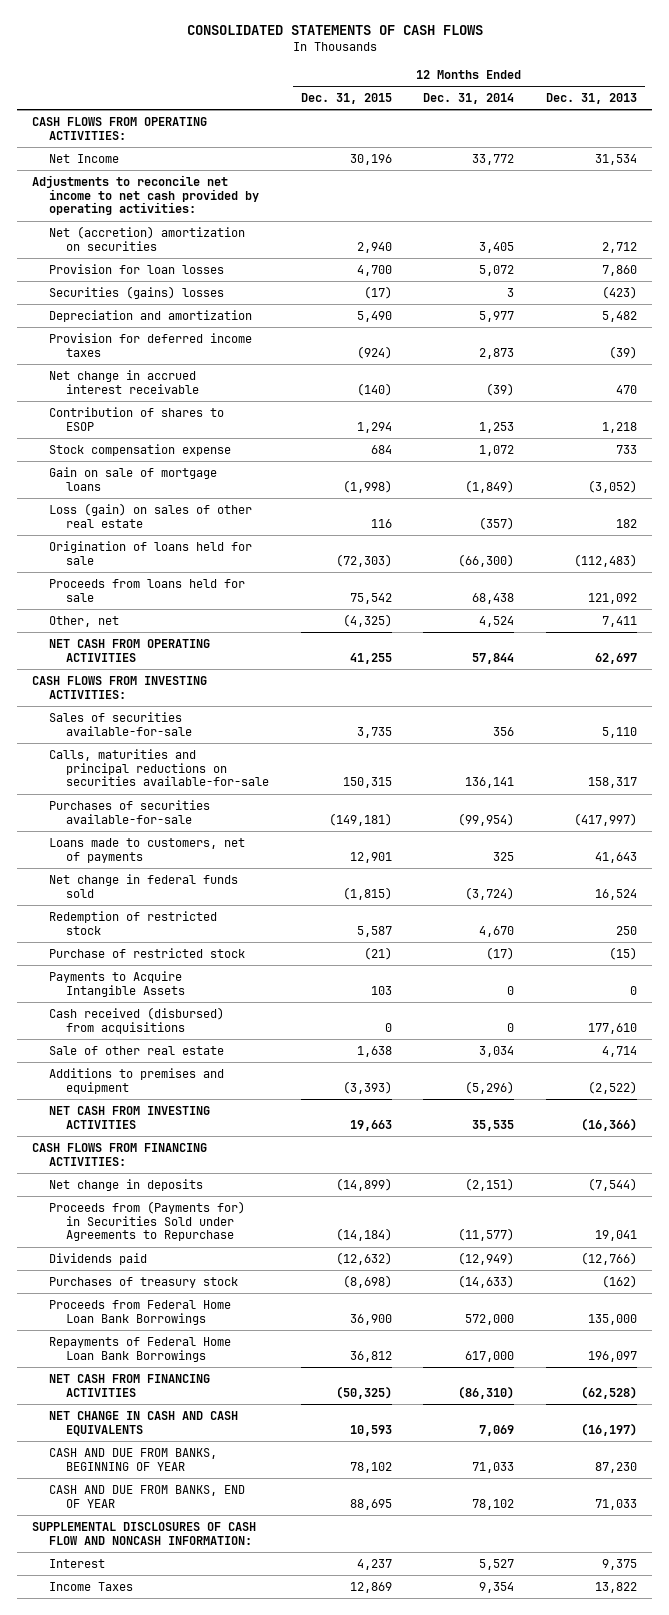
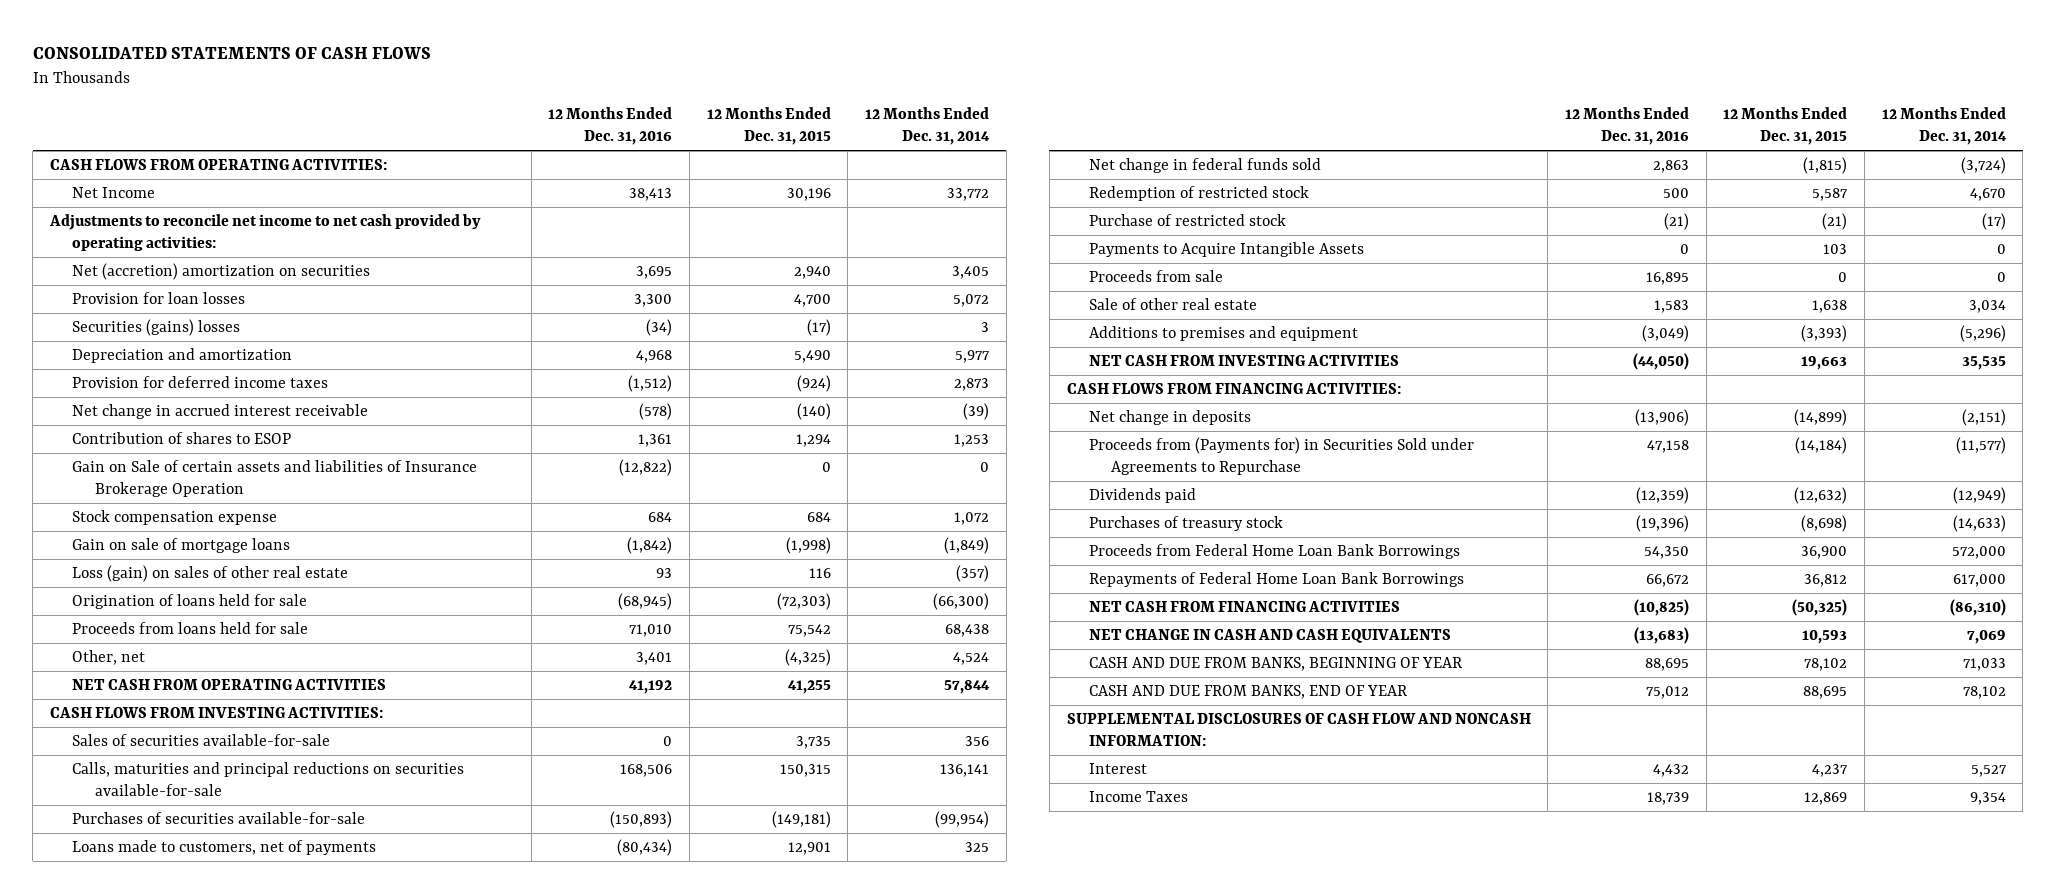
- | 12 Months Ended Dec. 31, 2015 | 12 Months Ended Dec. 31, 2014 | 12 Months Ended Dec. 31, 2013
+ | 12 Months Ended Dec. 31, 2016 | 12 Months Ended Dec. 31, 2015 | 12 Months Ended Dec. 31, 2014
+ Gain on Sale of certain assets and liabilities of Insurance Brokerage Operation | (12,822) | 0 | 0
- Cash received (disbursed) from acquisitions | 0 | 0 | 177,610
+ Proceeds from sale | 16,895 | 0 | 0

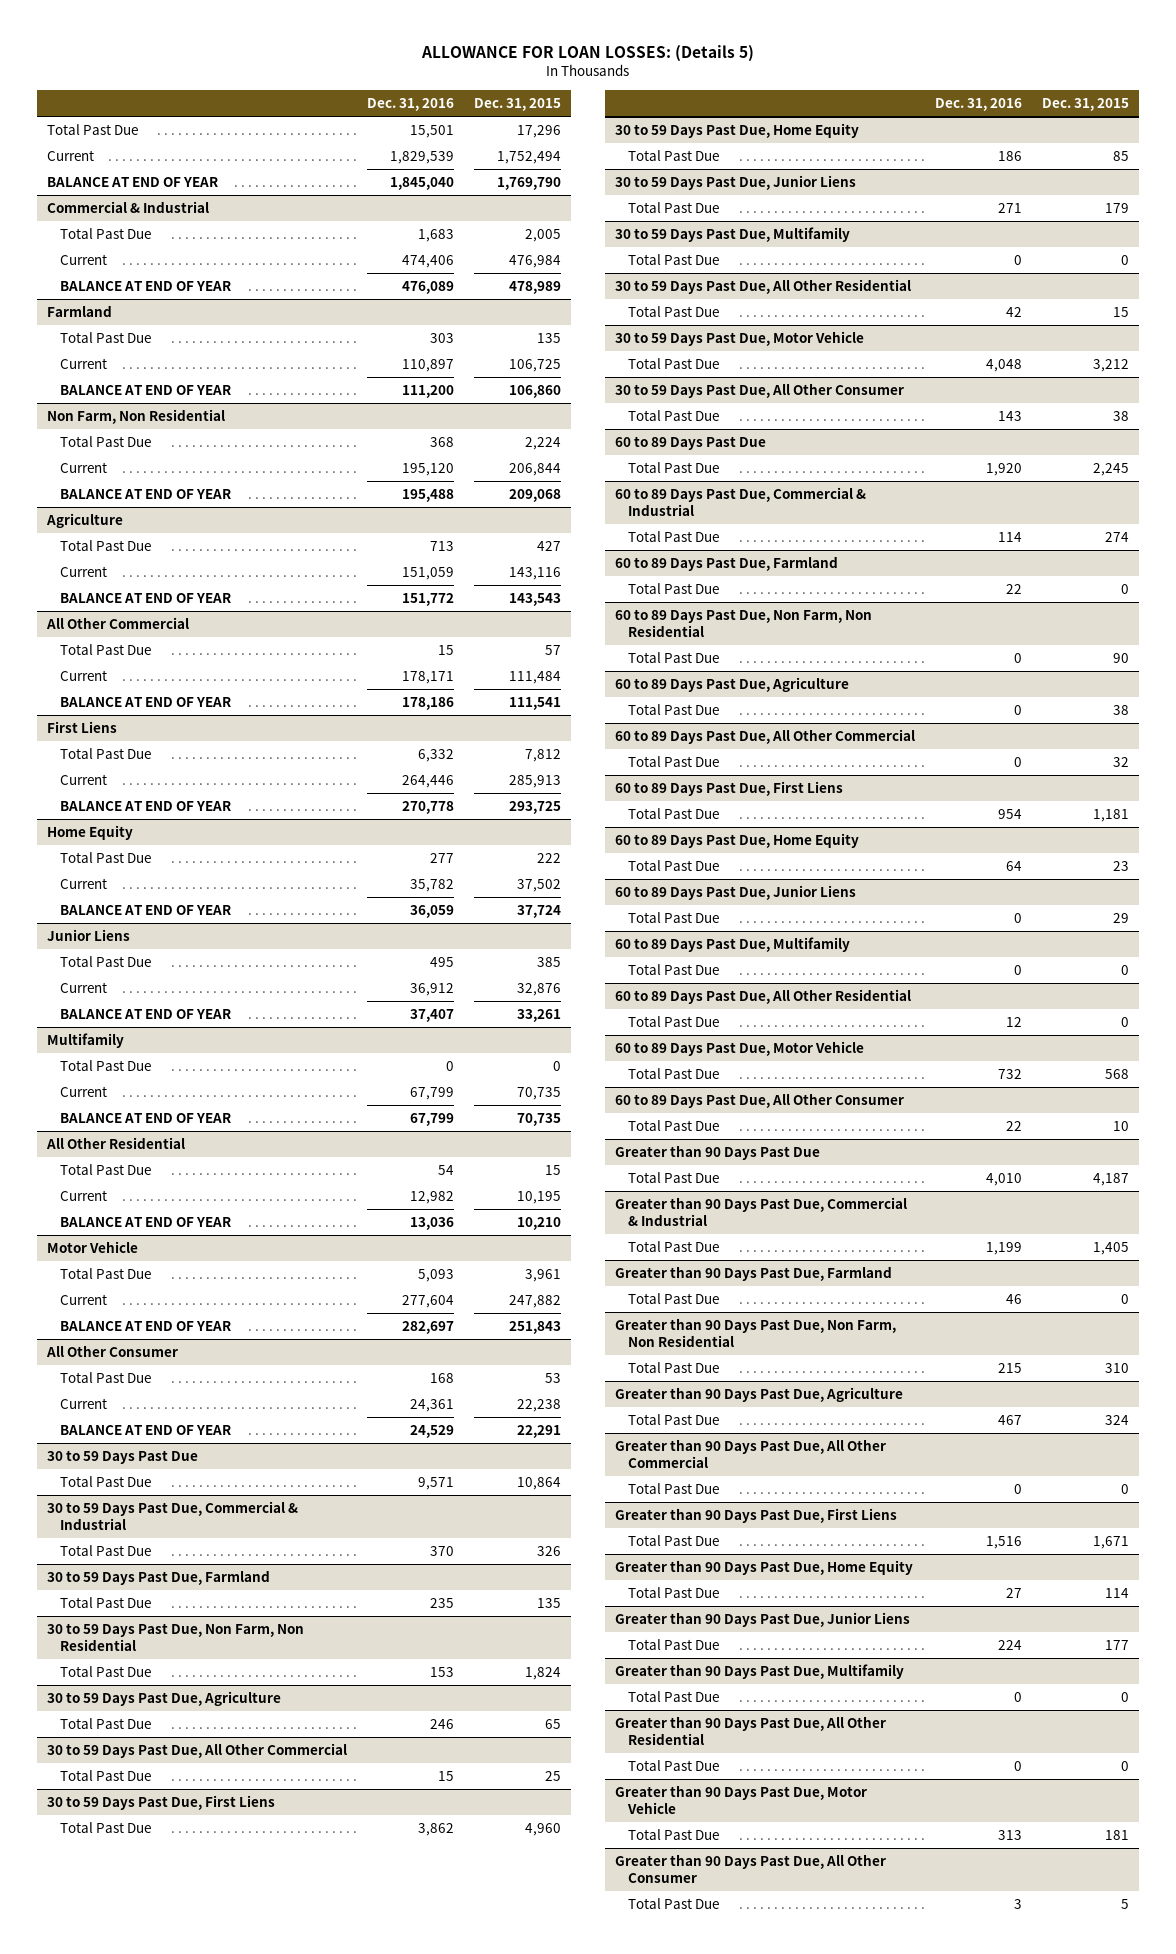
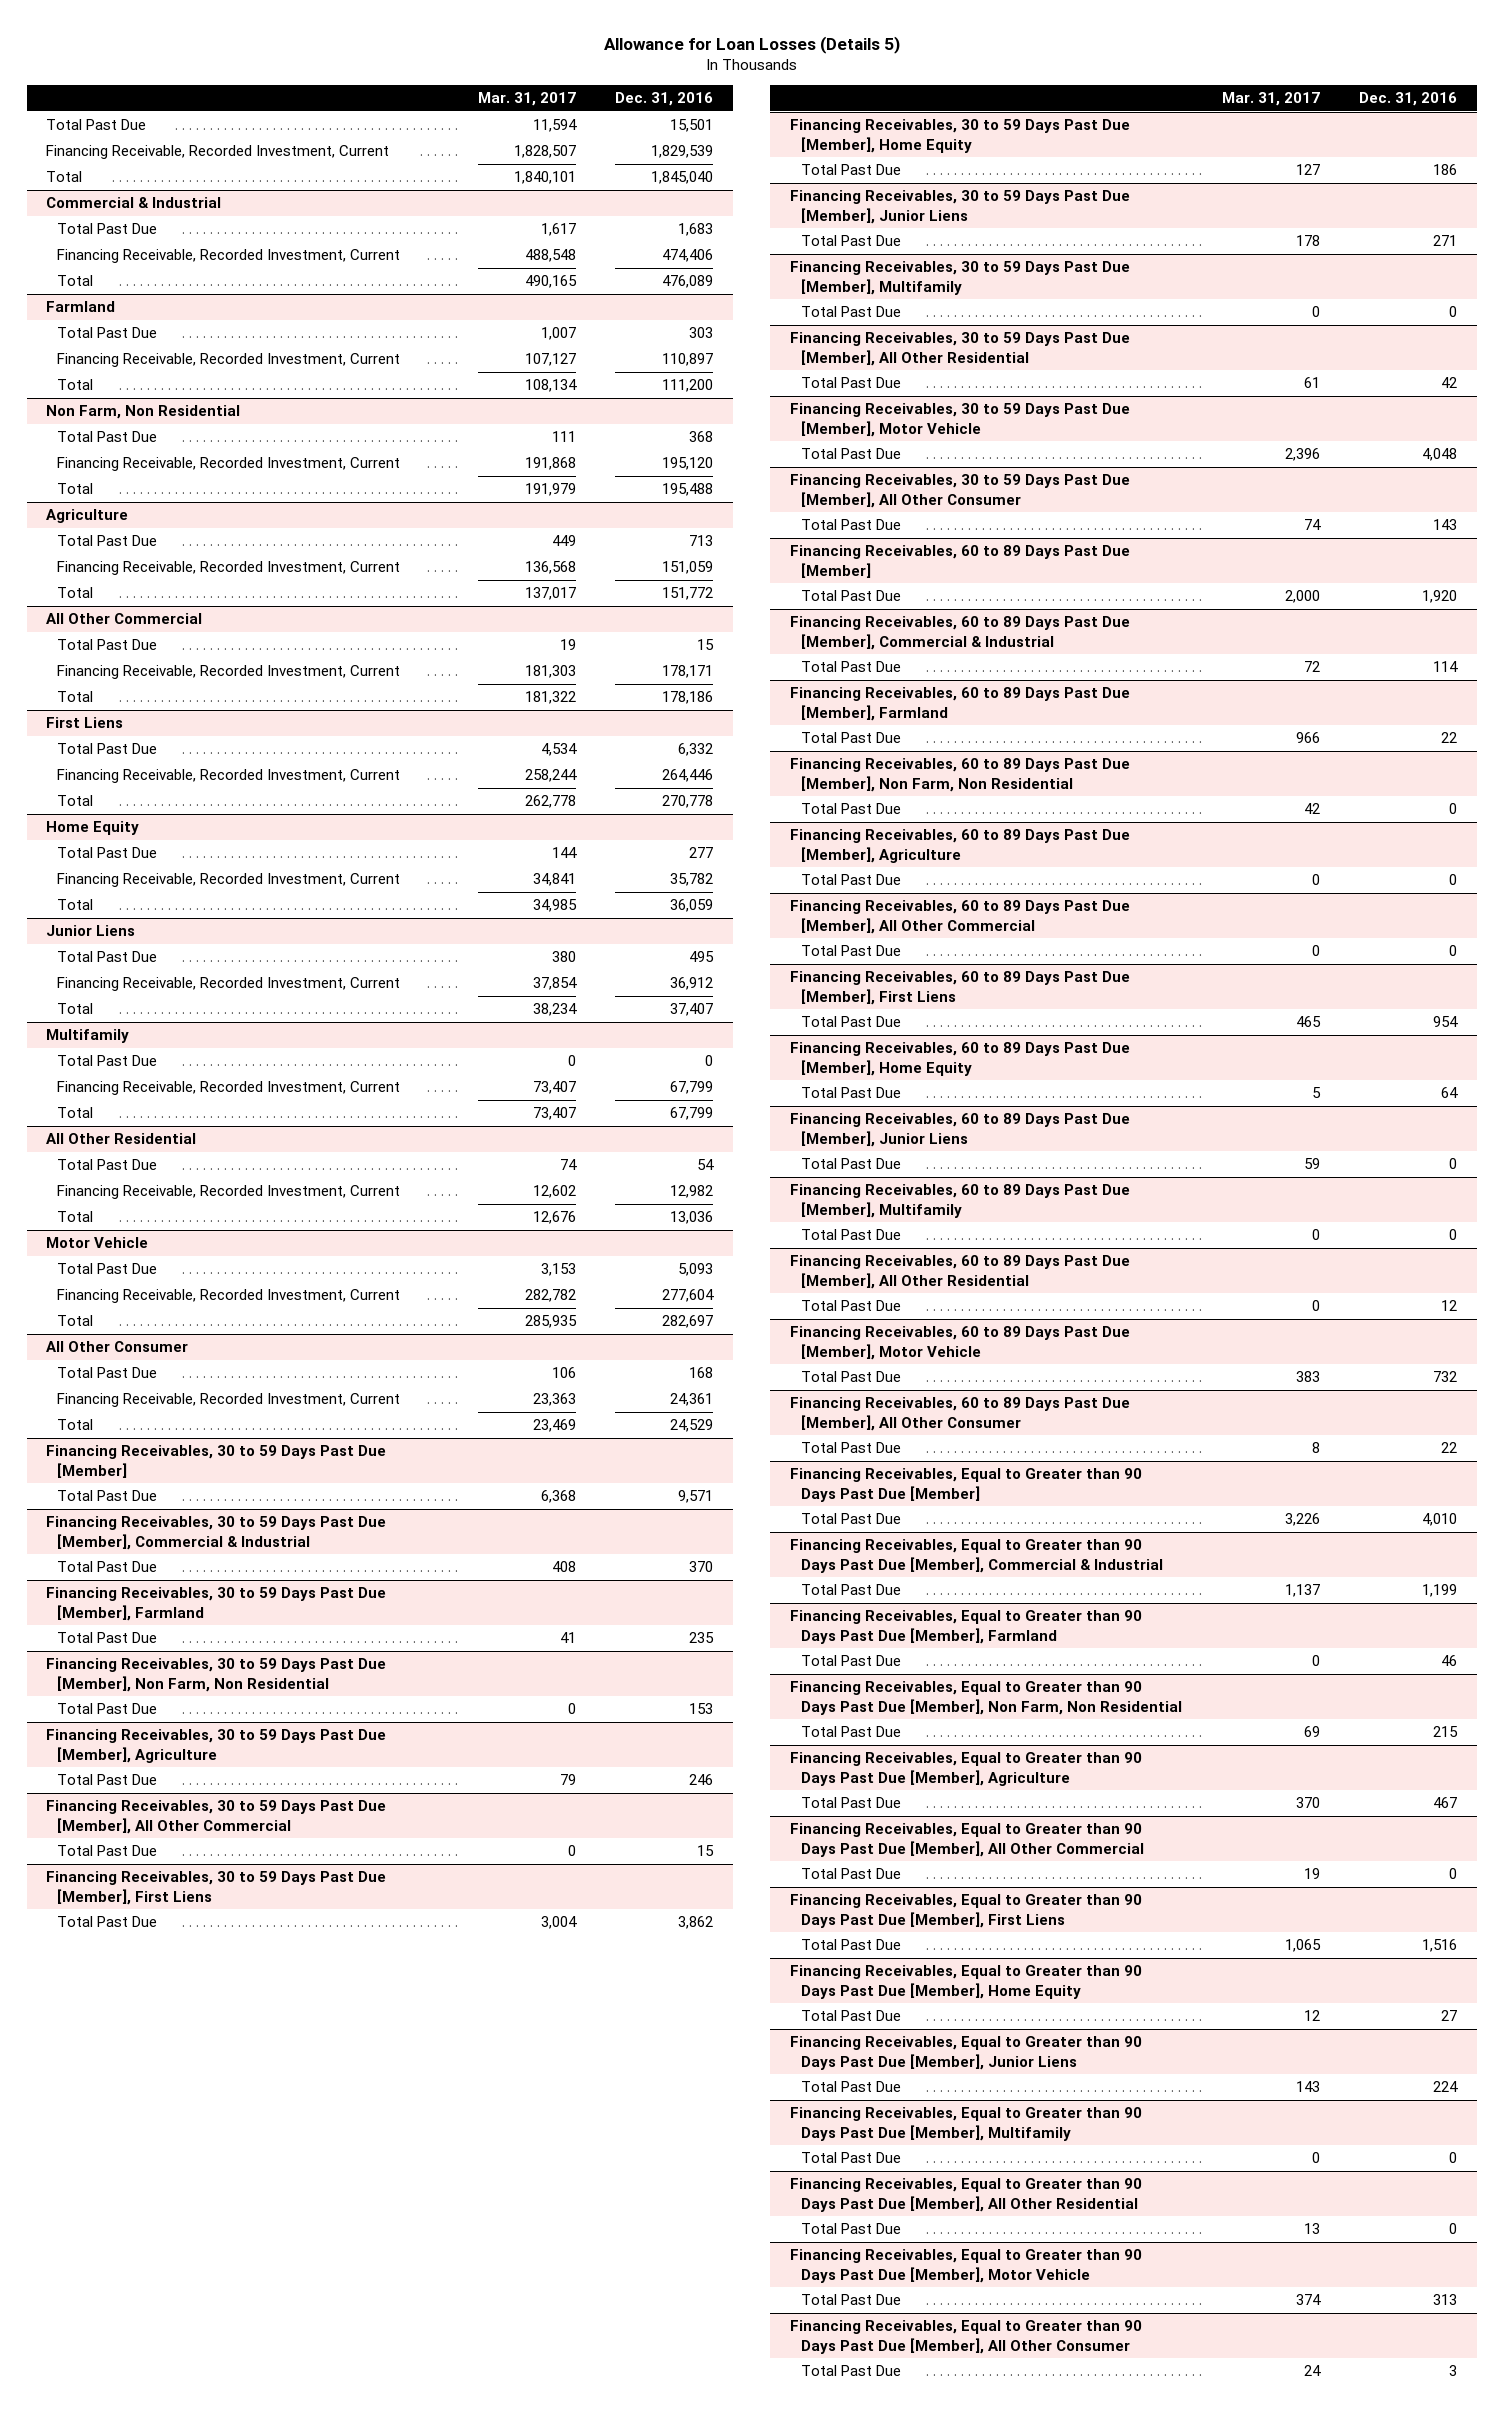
- ALLOWANCE FOR LOAN LOSSES: (Details 5)
+ Allowance for Loan Losses (Details 5)
- | Dec. 31, 2016 | Dec. 31, 2015
+ | Mar. 31, 2017 | Dec. 31, 2016
- Current | 1,829,539 | 1,752,494
- BALANCE AT END OF YEAR | 1,845,040 | 1,769,790
+ Financing Receivable, Recorded Investment, Current | 1,828,507 | 1,829,539
+ Total | 1,840,101 | 1,845,040
@ Commercial & Industrial
- Current | 474,406 | 476,984
- BALANCE AT END OF YEAR | 476,089 | 478,989
+ Financing Receivable, Recorded Investment, Current | 488,548 | 474,406
+ Total | 490,165 | 476,089
@ Farmland
- Current | 110,897 | 106,725
- BALANCE AT END OF YEAR | 111,200 | 106,860
+ Financing Receivable, Recorded Investment, Current | 107,127 | 110,897
+ Total | 108,134 | 111,200
@ Non Farm, Non Residential
- Current | 195,120 | 206,844
- BALANCE AT END OF YEAR | 195,488 | 209,068
+ Financing Receivable, Recorded Investment, Current | 191,868 | 195,120
+ Total | 191,979 | 195,488
@ Agriculture
- Current | 151,059 | 143,116
- BALANCE AT END OF YEAR | 151,772 | 143,543
+ Financing Receivable, Recorded Investment, Current | 136,568 | 151,059
+ Total | 137,017 | 151,772
@ All Other Commercial
- Current | 178,171 | 111,484
- BALANCE AT END OF YEAR | 178,186 | 111,541
+ Financing Receivable, Recorded Investment, Current | 181,303 | 178,171
+ Total | 181,322 | 178,186
@ First Liens
- Current | 264,446 | 285,913
- BALANCE AT END OF YEAR | 270,778 | 293,725
+ Financing Receivable, Recorded Investment, Current | 258,244 | 264,446
+ Total | 262,778 | 270,778
@ Home Equity
- Current | 35,782 | 37,502
- BALANCE AT END OF YEAR | 36,059 | 37,724
+ Financing Receivable, Recorded Investment, Current | 34,841 | 35,782
+ Total | 34,985 | 36,059
@ Junior Liens
- Current | 36,912 | 32,876
- BALANCE AT END OF YEAR | 37,407 | 33,261
+ Financing Receivable, Recorded Investment, Current | 37,854 | 36,912
+ Total | 38,234 | 37,407
@ Multifamily
- Current | 67,799 | 70,735
- BALANCE AT END OF YEAR | 67,799 | 70,735
+ Financing Receivable, Recorded Investment, Current | 73,407 | 67,799
+ Total | 73,407 | 67,799
@ All Other Residential
- Current | 12,982 | 10,195
- BALANCE AT END OF YEAR | 13,036 | 10,210
+ Financing Receivable, Recorded Investment, Current | 12,602 | 12,982
+ Total | 12,676 | 13,036
@ Motor Vehicle
- Current | 277,604 | 247,882
- BALANCE AT END OF YEAR | 282,697 | 251,843
+ Financing Receivable, Recorded Investment, Current | 282,782 | 277,604
+ Total | 285,935 | 282,697
@ All Other Consumer
- Current | 24,361 | 22,238
- BALANCE AT END OF YEAR | 24,529 | 22,291
- 30 to 59 Days Past Due
@ All Other Consumer
+ Financing Receivable, Recorded Investment, Current | 23,363 | 24,361
+ Total | 23,469 | 24,529
+ Financing Receivables, 30 to 59 Days Past Due [Member]
- 30 to 59 Days Past Due, Commercial & Industrial
+ Financing Receivables, 30 to 59 Days Past Due [Member], Commercial & Industrial
- 30 to 59 Days Past Due, Farmland
+ Financing Receivables, 30 to 59 Days Past Due [Member], Farmland
- 30 to 59 Days Past Due, Non Farm, Non Residential
+ Financing Receivables, 30 to 59 Days Past Due [Member], Non Farm, Non Residential
- 30 to 59 Days Past Due, Agriculture
+ Financing Receivables, 30 to 59 Days Past Due [Member], Agriculture
- 30 to 59 Days Past Due, All Other Commercial
+ Financing Receivables, 30 to 59 Days Past Due [Member], All Other Commercial
- 30 to 59 Days Past Due, First Liens
+ Financing Receivables, 30 to 59 Days Past Due [Member], First Liens
- 30 to 59 Days Past Due, Home Equity
+ Financing Receivables, 30 to 59 Days Past Due [Member], Home Equity
- 30 to 59 Days Past Due, Junior Liens
+ Financing Receivables, 30 to 59 Days Past Due [Member], Junior Liens
- 30 to 59 Days Past Due, Multifamily
+ Financing Receivables, 30 to 59 Days Past Due [Member], Multifamily
- 30 to 59 Days Past Due, All Other Residential
+ Financing Receivables, 30 to 59 Days Past Due [Member], All Other Residential
- 30 to 59 Days Past Due, Motor Vehicle
+ Financing Receivables, 30 to 59 Days Past Due [Member], Motor Vehicle
- 30 to 59 Days Past Due, All Other Consumer
+ Financing Receivables, 30 to 59 Days Past Due [Member], All Other Consumer
- 60 to 89 Days Past Due
+ Financing Receivables, 60 to 89 Days Past Due [Member]
- 60 to 89 Days Past Due, Commercial & Industrial
+ Financing Receivables, 60 to 89 Days Past Due [Member], Commercial & Industrial
- 60 to 89 Days Past Due, Farmland
+ Financing Receivables, 60 to 89 Days Past Due [Member], Farmland
- 60 to 89 Days Past Due, Non Farm, Non Residential
+ Financing Receivables, 60 to 89 Days Past Due [Member], Non Farm, Non Residential
- 60 to 89 Days Past Due, Agriculture
+ Financing Receivables, 60 to 89 Days Past Due [Member], Agriculture
- 60 to 89 Days Past Due, All Other Commercial
+ Financing Receivables, 60 to 89 Days Past Due [Member], All Other Commercial
- 60 to 89 Days Past Due, First Liens
+ Financing Receivables, 60 to 89 Days Past Due [Member], First Liens
- 60 to 89 Days Past Due, Home Equity
+ Financing Receivables, 60 to 89 Days Past Due [Member], Home Equity
- 60 to 89 Days Past Due, Junior Liens
+ Financing Receivables, 60 to 89 Days Past Due [Member], Junior Liens
- 60 to 89 Days Past Due, Multifamily
+ Financing Receivables, 60 to 89 Days Past Due [Member], Multifamily
- 60 to 89 Days Past Due, All Other Residential
+ Financing Receivables, 60 to 89 Days Past Due [Member], All Other Residential
- 60 to 89 Days Past Due, Motor Vehicle
+ Financing Receivables, 60 to 89 Days Past Due [Member], Motor Vehicle
- 60 to 89 Days Past Due, All Other Consumer
+ Financing Receivables, 60 to 89 Days Past Due [Member], All Other Consumer
- Greater than 90 Days Past Due
+ Financing Receivables, Equal to Greater than 90 Days Past Due [Member]
- Greater than 90 Days Past Due, Commercial & Industrial
+ Financing Receivables, Equal to Greater than 90 Days Past Due [Member], Commercial & Industrial
- Greater than 90 Days Past Due, Farmland
+ Financing Receivables, Equal to Greater than 90 Days Past Due [Member], Farmland
- Greater than 90 Days Past Due, Non Farm, Non Residential
+ Financing Receivables, Equal to Greater than 90 Days Past Due [Member], Non Farm, Non Residential
- Greater than 90 Days Past Due, Agriculture
+ Financing Receivables, Equal to Greater than 90 Days Past Due [Member], Agriculture
- Greater than 90 Days Past Due, All Other Commercial
+ Financing Receivables, Equal to Greater than 90 Days Past Due [Member], All Other Commercial
- Greater than 90 Days Past Due, First Liens
+ Financing Receivables, Equal to Greater than 90 Days Past Due [Member], First Liens
- Greater than 90 Days Past Due, Home Equity
+ Financing Receivables, Equal to Greater than 90 Days Past Due [Member], Home Equity
- Greater than 90 Days Past Due, Junior Liens
+ Financing Receivables, Equal to Greater than 90 Days Past Due [Member], Junior Liens
- Greater than 90 Days Past Due, Multifamily
+ Financing Receivables, Equal to Greater than 90 Days Past Due [Member], Multifamily
- Greater than 90 Days Past Due, All Other Residential
+ Financing Receivables, Equal to Greater than 90 Days Past Due [Member], All Other Residential
- Greater than 90 Days Past Due, Motor Vehicle
+ Financing Receivables, Equal to Greater than 90 Days Past Due [Member], Motor Vehicle
- Greater than 90 Days Past Due, All Other Consumer
+ Financing Receivables, Equal to Greater than 90 Days Past Due [Member], All Other Consumer

